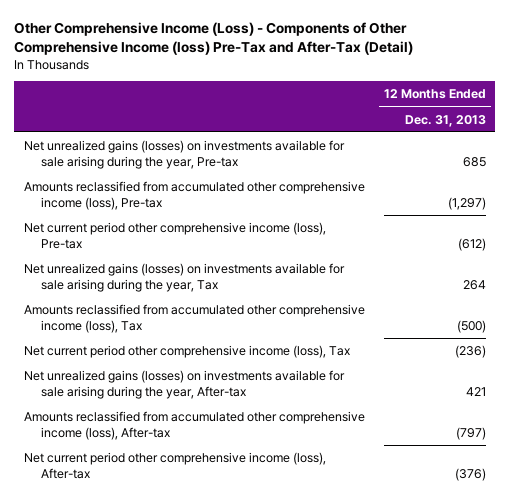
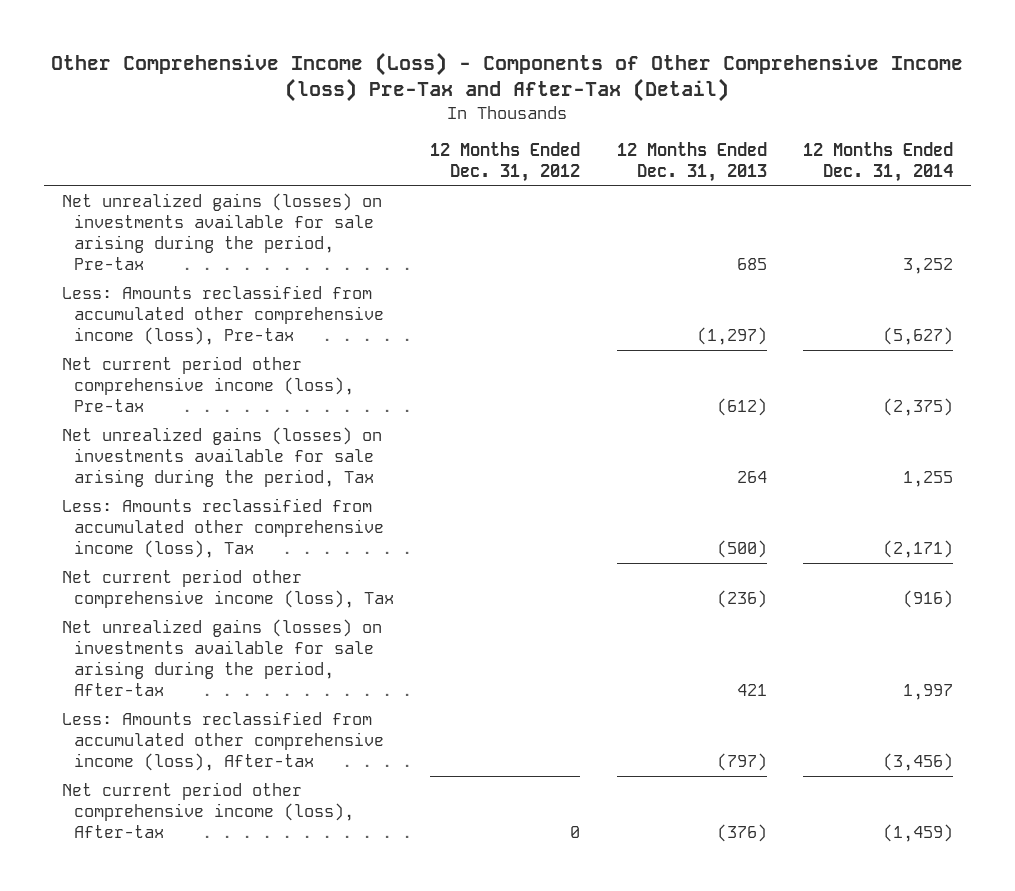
- | 12 Months Ended Dec. 31, 2013
+ | 12 Months Ended Dec. 31, 2012 | 12 Months Ended Dec. 31, 2013 | 12 Months Ended Dec. 31, 2014
- Net unrealized gains (losses) on investments available for sale arising during the year, Pre-tax | 685
- Amounts reclassified from accumulated other comprehensive income (loss), Pre-tax | (1,297)
+ Net unrealized gains (losses) on investments available for sale arising during the period, Pre-tax | | 685 | 3,252
+ Less: Amounts reclassified from accumulated other comprehensive income (loss), Pre-tax | | (1,297) | (5,627)
- Net unrealized gains (losses) on investments available for sale arising during the year, Tax | 264
- Amounts reclassified from accumulated other comprehensive income (loss), Tax | (500)
+ Net unrealized gains (losses) on investments available for sale arising during the period, Tax | | 264 | 1,255
+ Less: Amounts reclassified from accumulated other comprehensive income (loss), Tax | | (500) | (2,171)
- Net unrealized gains (losses) on investments available for sale arising during the year, After-tax | 421
- Amounts reclassified from accumulated other comprehensive income (loss), After-tax | (797)
+ Net unrealized gains (losses) on investments available for sale arising during the period, After-tax | | 421 | 1,997
+ Less: Amounts reclassified from accumulated other comprehensive income (loss), After-tax | | (797) | (3,456)

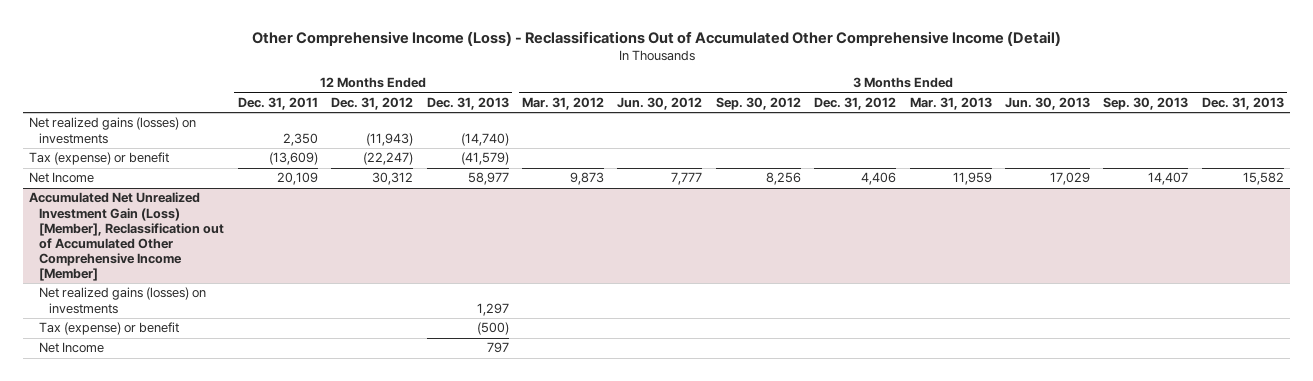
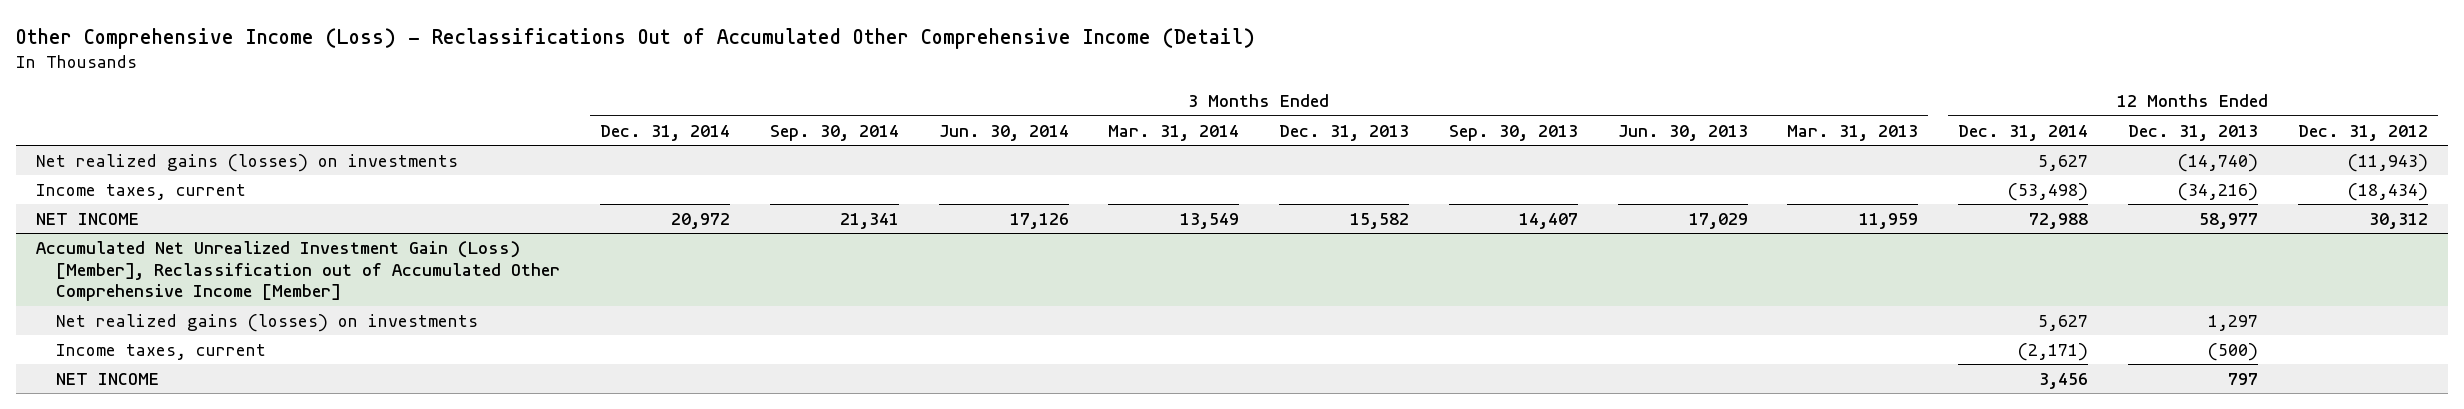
- | 12 Months Ended Dec. 31, 2011 | 12 Months Ended Dec. 31, 2012 | 12 Months Ended Dec. 31, 2013 | 3 Months Ended Mar. 31, 2012 | 3 Months Ended Jun. 30, 2012 | 3 Months Ended Sep. 30, 2012 | 3 Months Ended Dec. 31, 2012 | 3 Months Ended Mar. 31, 2013 | 3 Months Ended Jun. 30, 2013 | 3 Months Ended Sep. 30, 2013 | 3 Months Ended Dec. 31, 2013
+ | 3 Months Ended Dec. 31, 2014 | 3 Months Ended Sep. 30, 2014 | 3 Months Ended Jun. 30, 2014 | 3 Months Ended Mar. 31, 2014 | 3 Months Ended Dec. 31, 2013 | 3 Months Ended Sep. 30, 2013 | 3 Months Ended Jun. 30, 2013 | 3 Months Ended Mar. 31, 2013 | 12 Months Ended Dec. 31, 2014 | 12 Months Ended Dec. 31, 2013 | 12 Months Ended Dec. 31, 2012
- Tax (expense) or benefit | (13,609) | (22,247) | (41,579) | | | | | | | |
- Net Income | 20,109 | 30,312 | 58,977 | 9,873 | 7,777 | 8,256 | 4,406 | 11,959 | 17,029 | 14,407 | 15,582
+ Income taxes, current | | | | | | | | | (53,498) | (34,216) | (18,434)
+ NET INCOME | 20,972 | 21,341 | 17,126 | 13,549 | 15,582 | 14,407 | 17,029 | 11,959 | 72,988 | 58,977 | 30,312
@ Accumulated Net Unrealized Investment Gain (Loss) [Member], Reclassification out of Accumulated Other Comprehensive Income [Member]
- Tax (expense) or benefit | | | (500) | | | | | | | |
- Net Income | | | 797 | | | | | | | |
+ Income taxes, current | | | | | | | | | (2,171) | (500) |
+ NET INCOME | | | | | | | | | 3,456 | 797 |

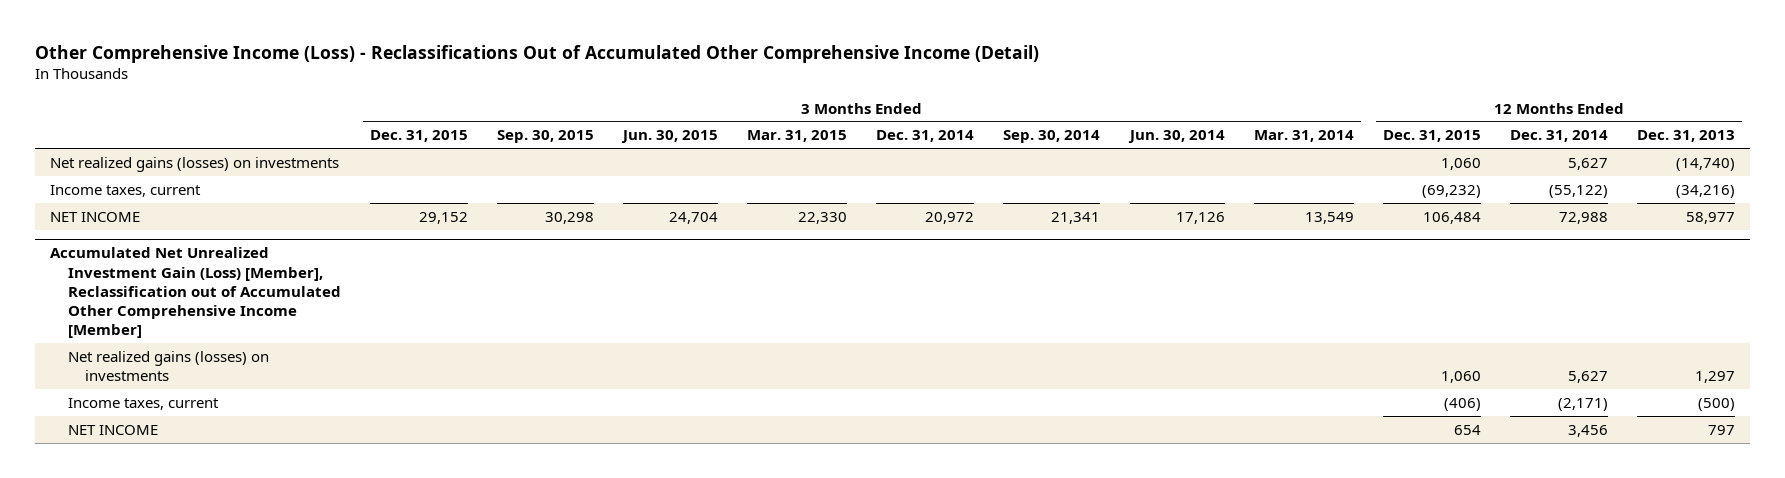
- | 3 Months Ended Dec. 31, 2014 | 3 Months Ended Sep. 30, 2014 | 3 Months Ended Jun. 30, 2014 | 3 Months Ended Mar. 31, 2014 | 3 Months Ended Dec. 31, 2013 | 3 Months Ended Sep. 30, 2013 | 3 Months Ended Jun. 30, 2013 | 3 Months Ended Mar. 31, 2013 | 12 Months Ended Dec. 31, 2014 | 12 Months Ended Dec. 31, 2013 | 12 Months Ended Dec. 31, 2012
+ | 3 Months Ended Dec. 31, 2015 | 3 Months Ended Sep. 30, 2015 | 3 Months Ended Jun. 30, 2015 | 3 Months Ended Mar. 31, 2015 | 3 Months Ended Dec. 31, 2014 | 3 Months Ended Sep. 30, 2014 | 3 Months Ended Jun. 30, 2014 | 3 Months Ended Mar. 31, 2014 | 12 Months Ended Dec. 31, 2015 | 12 Months Ended Dec. 31, 2014 | 12 Months Ended Dec. 31, 2013
- Income taxes, current | | | | | | | | | (53,498) | (34,216) | (18,434)
+ Income taxes, current | | | | | | | | | (69,232) | (55,122) | (34,216)

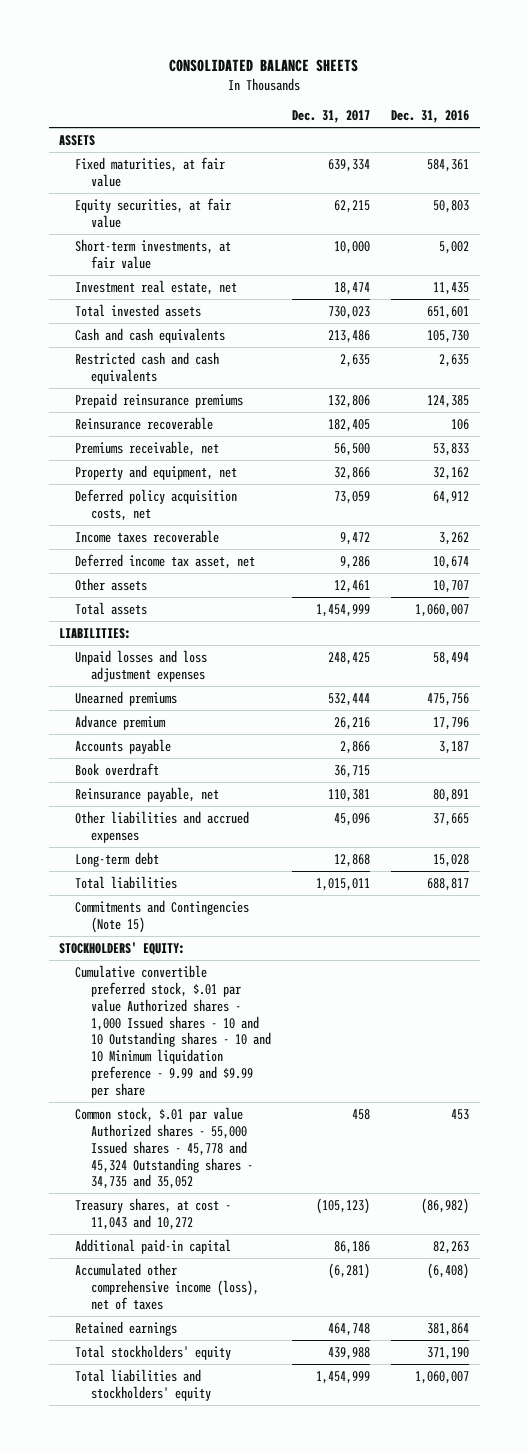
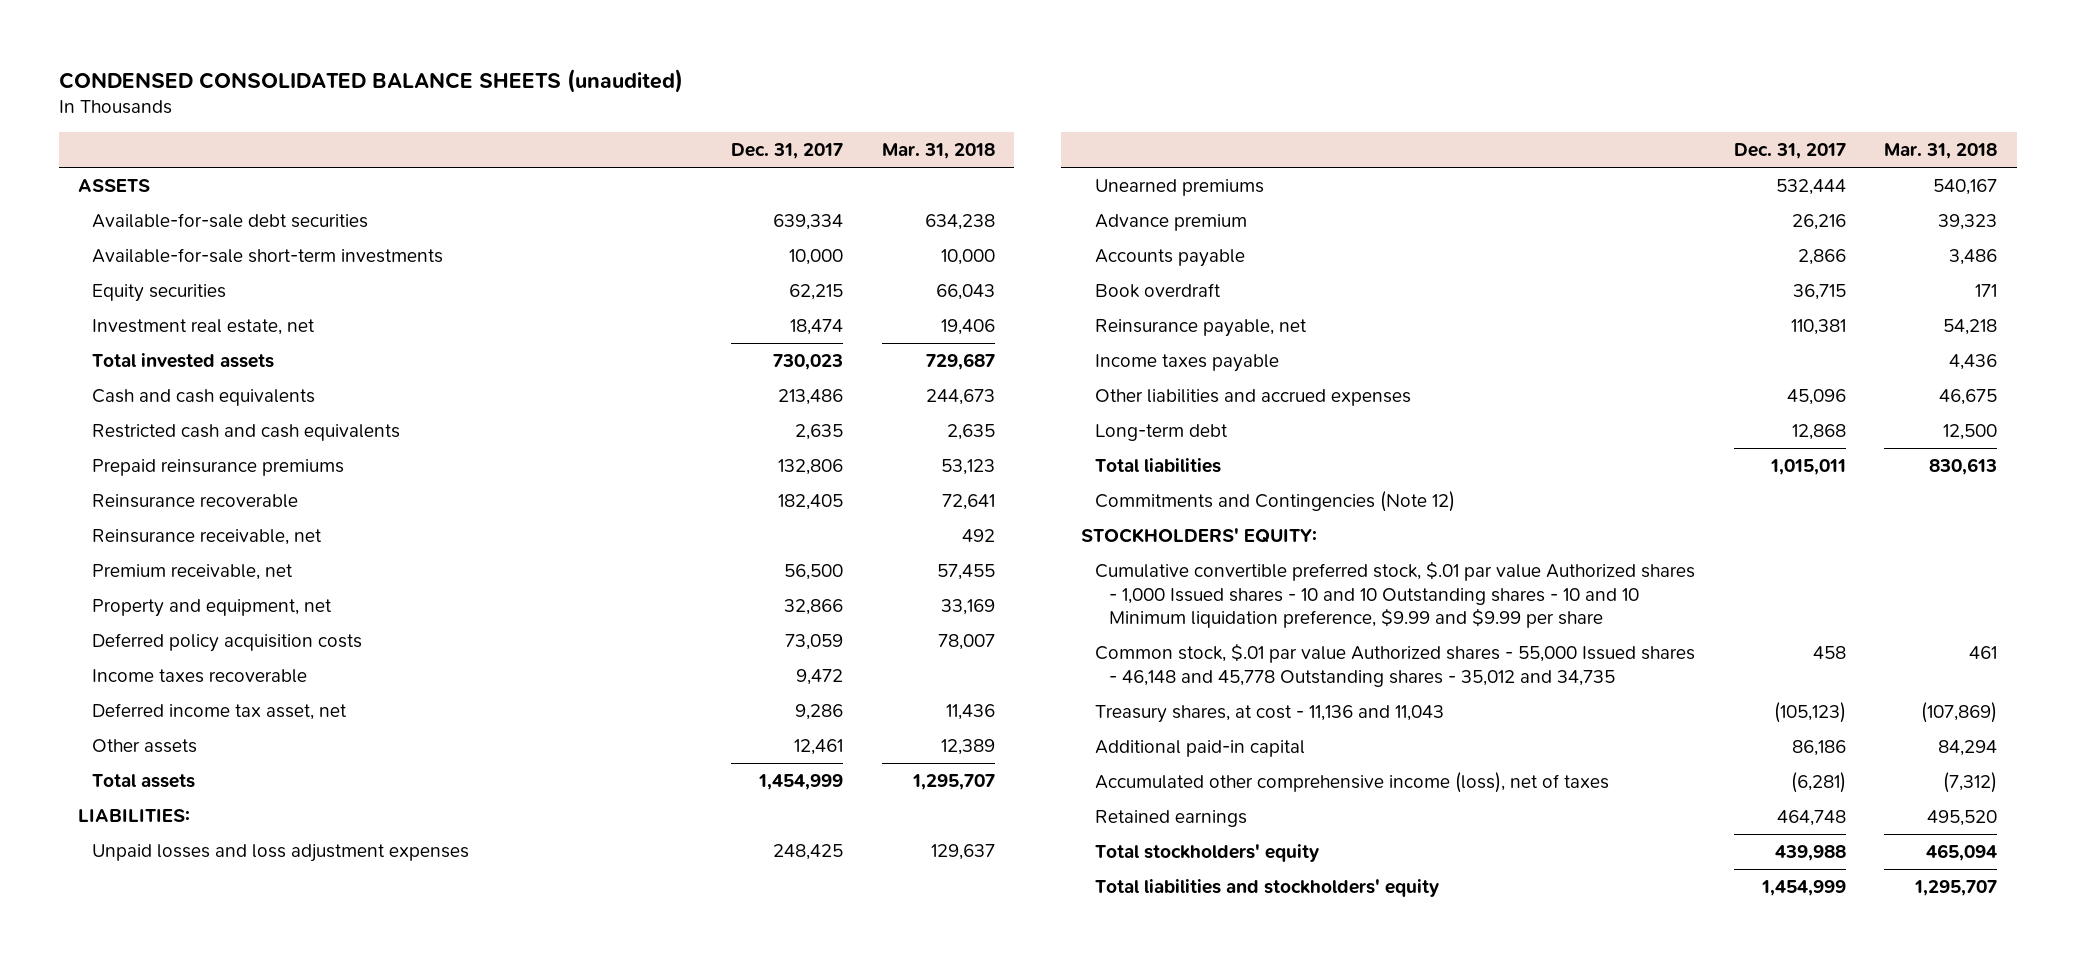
- CONSOLIDATED BALANCE SHEETS
+ CONDENSED CONSOLIDATED BALANCE SHEETS (unaudited)
- | Dec. 31, 2017 | Dec. 31, 2016
+ | Dec. 31, 2017 | Mar. 31, 2018
- Fixed maturities, at fair value | 639,334 | 584,361
- Equity securities, at fair value | 62,215 | 50,803
- Short-term investments, at fair value | 10,000 | 5,002
+ Available-for-sale debt securities | 639,334 | 634,238
+ Available-for-sale short-term investments | 10,000 | 10,000
+ Equity securities | 62,215 | 66,043
- Premiums receivable, net | 56,500 | 53,833
+ Reinsurance receivable, net | | 492
+ Premium receivable, net | 56,500 | 57,455
- Deferred policy acquisition costs, net | 73,059 | 64,912
+ Deferred policy acquisition costs | 73,059 | 78,007
+ Income taxes payable | | 4,436
- Commitments and Contingencies (Note 15)
+ Commitments and Contingencies (Note 12)
- Cumulative convertible preferred stock, $.01 par value Authorized shares - 1,000 Issued shares - 10 and 10 Outstanding shares - 10 and 10 Minimum liquidation preference - 9.99 and $9.99 per share
- Common stock, $.01 par value Authorized shares - 55,000 Issued shares - 45,778 and 45,324 Outstanding shares - 34,735 and 35,052 | 458 | 453
- Treasury shares, at cost - 11,043 and 10,272 | (105,123) | (86,982)
+ Cumulative convertible preferred stock, $.01 par value Authorized shares - 1,000 Issued shares - 10 and 10 Outstanding shares - 10 and 10 Minimum liquidation preference, $9.99 and $9.99 per share
+ Common stock, $.01 par value Authorized shares - 55,000 Issued shares - 46,148 and 45,778 Outstanding shares - 35,012 and 34,735 | 458 | 461
+ Treasury shares, at cost - 11,136 and 11,043 | (105,123) | (107,869)

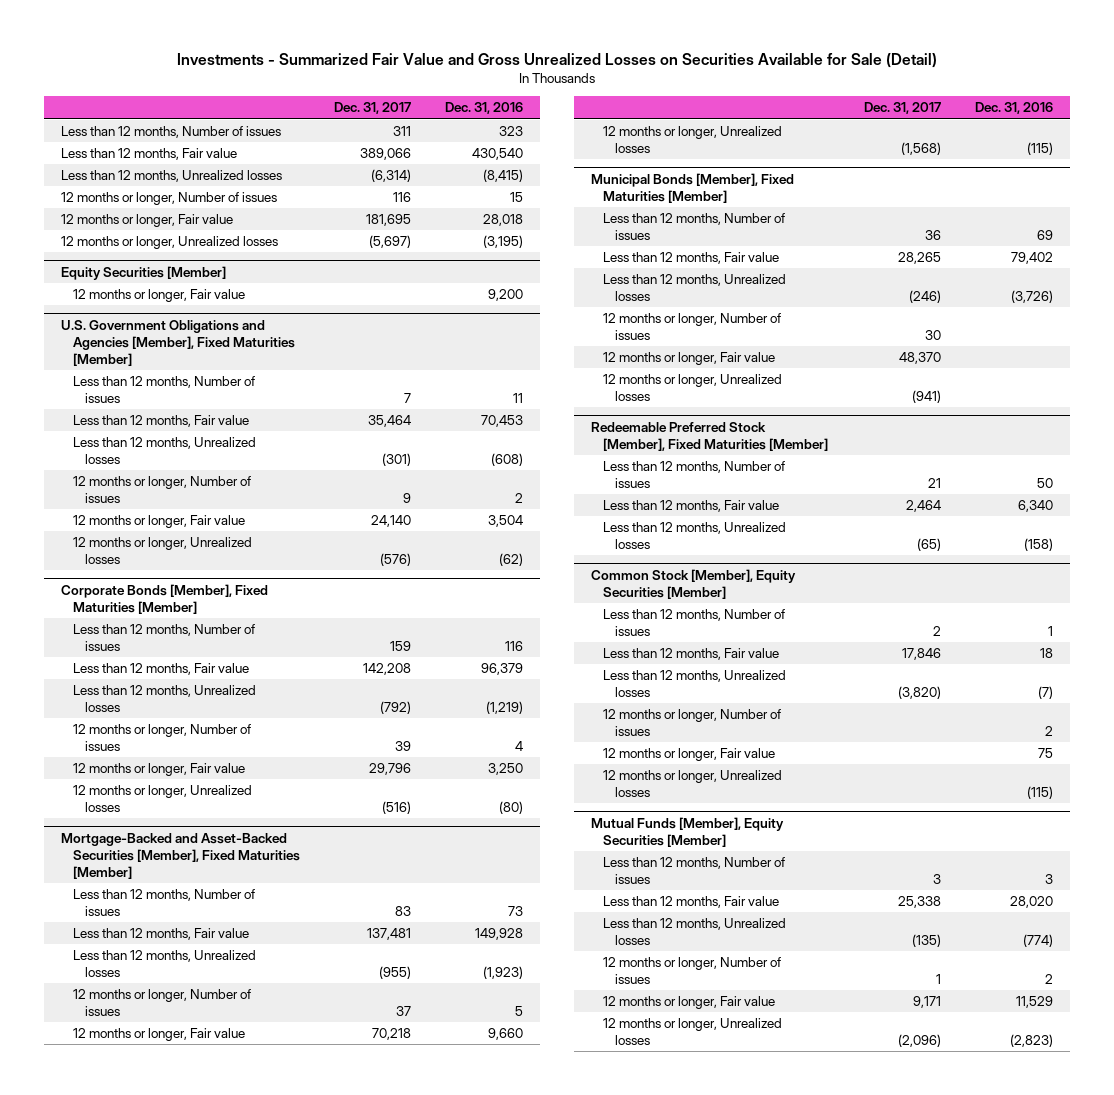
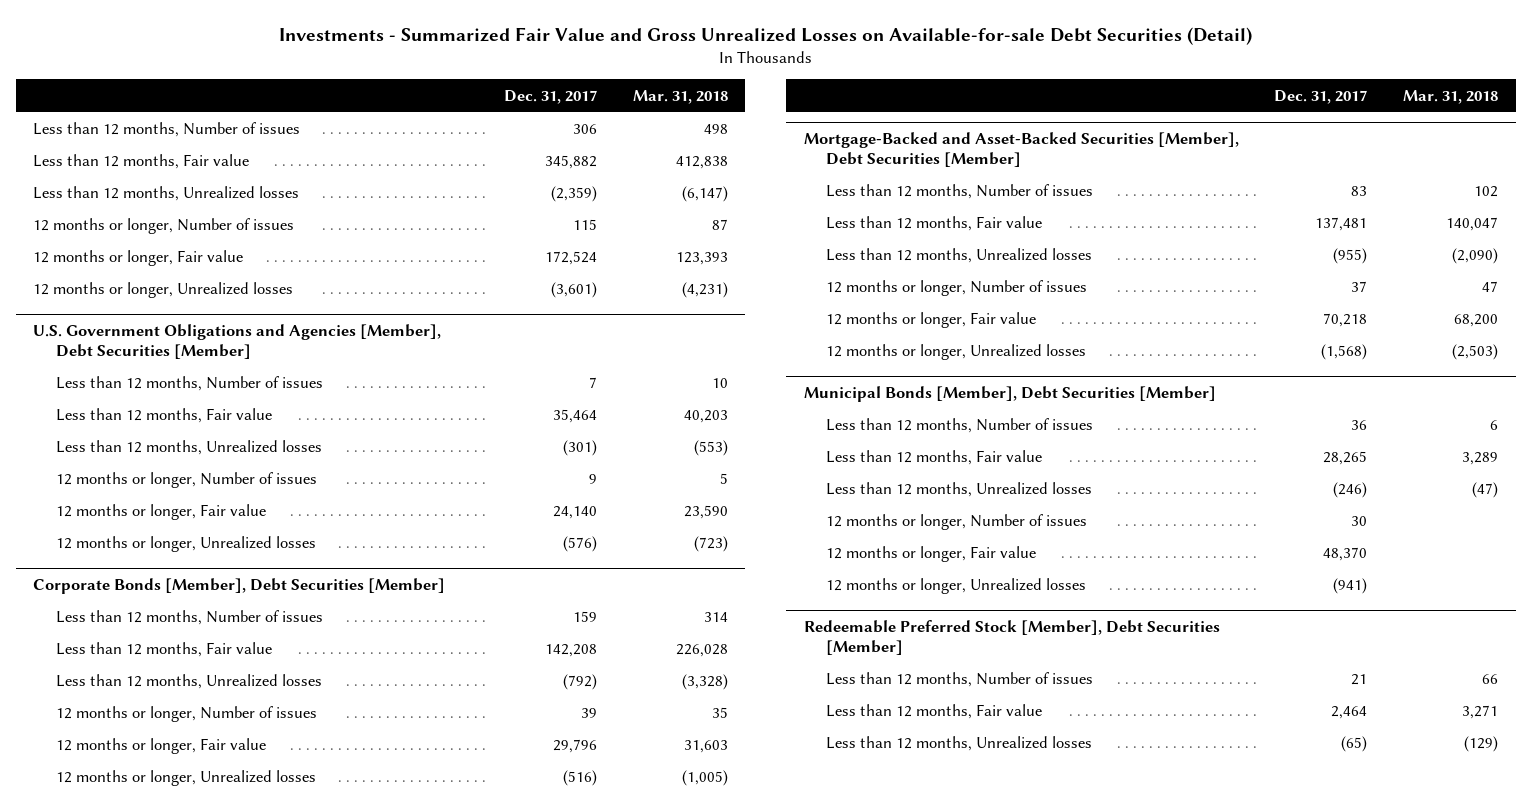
- Investments - Summarized Fair Value and Gross Unrealized Losses on Securities Available for Sale (Detail)
+ Investments - Summarized Fair Value and Gross Unrealized Losses on Available-for-sale Debt Securities (Detail)
- | Dec. 31, 2017 | Dec. 31, 2016
+ | Dec. 31, 2017 | Mar. 31, 2018
- Less than 12 months, Number of issues | 311 | 323
- Less than 12 months, Fair value | 389,066 | 430,540
- Less than 12 months, Unrealized losses | (6,314) | (8,415)
- 12 months or longer, Number of issues | 116 | 15
- 12 months or longer, Fair value | 181,695 | 28,018
- 12 months or longer, Unrealized losses | (5,697) | (3,195)
- Equity Securities [Member]
- 12 months or longer, Fair value | | 9,200
- U.S. Government Obligations and Agencies [Member], Fixed Maturities [Member]
+ Less than 12 months, Number of issues | 306 | 498
+ Less than 12 months, Fair value | 345,882 | 412,838
+ Less than 12 months, Unrealized losses | (2,359) | (6,147)
+ 12 months or longer, Number of issues | 115 | 87
+ 12 months or longer, Fair value | 172,524 | 123,393
+ 12 months or longer, Unrealized losses | (3,601) | (4,231)
+ U.S. Government Obligations and Agencies [Member], Debt Securities [Member]
- Corporate Bonds [Member], Fixed Maturities [Member]
+ Corporate Bonds [Member], Debt Securities [Member]
- Mortgage-Backed and Asset-Backed Securities [Member], Fixed Maturities [Member]
+ Mortgage-Backed and Asset-Backed Securities [Member], Debt Securities [Member]
- Municipal Bonds [Member], Fixed Maturities [Member]
+ Municipal Bonds [Member], Debt Securities [Member]
- Redeemable Preferred Stock [Member], Fixed Maturities [Member]
+ Redeemable Preferred Stock [Member], Debt Securities [Member]
- Common Stock [Member], Equity Securities [Member]
- Less than 12 months, Number of issues | 2 | 1
- Less than 12 months, Fair value | 17,846 | 18
- Less than 12 months, Unrealized losses | (3,820) | (7)
- 12 months or longer, Number of issues | | 2
- 12 months or longer, Fair value | | 75
- 12 months or longer, Unrealized losses | | (115)
- Mutual Funds [Member], Equity Securities [Member]
- Less than 12 months, Number of issues | 3 | 3
- Less than 12 months, Fair value | 25,338 | 28,020
- Less than 12 months, Unrealized losses | (135) | (774)
- 12 months or longer, Number of issues | 1 | 2
- 12 months or longer, Fair value | 9,171 | 11,529
- 12 months or longer, Unrealized losses | (2,096) | (2,823)

